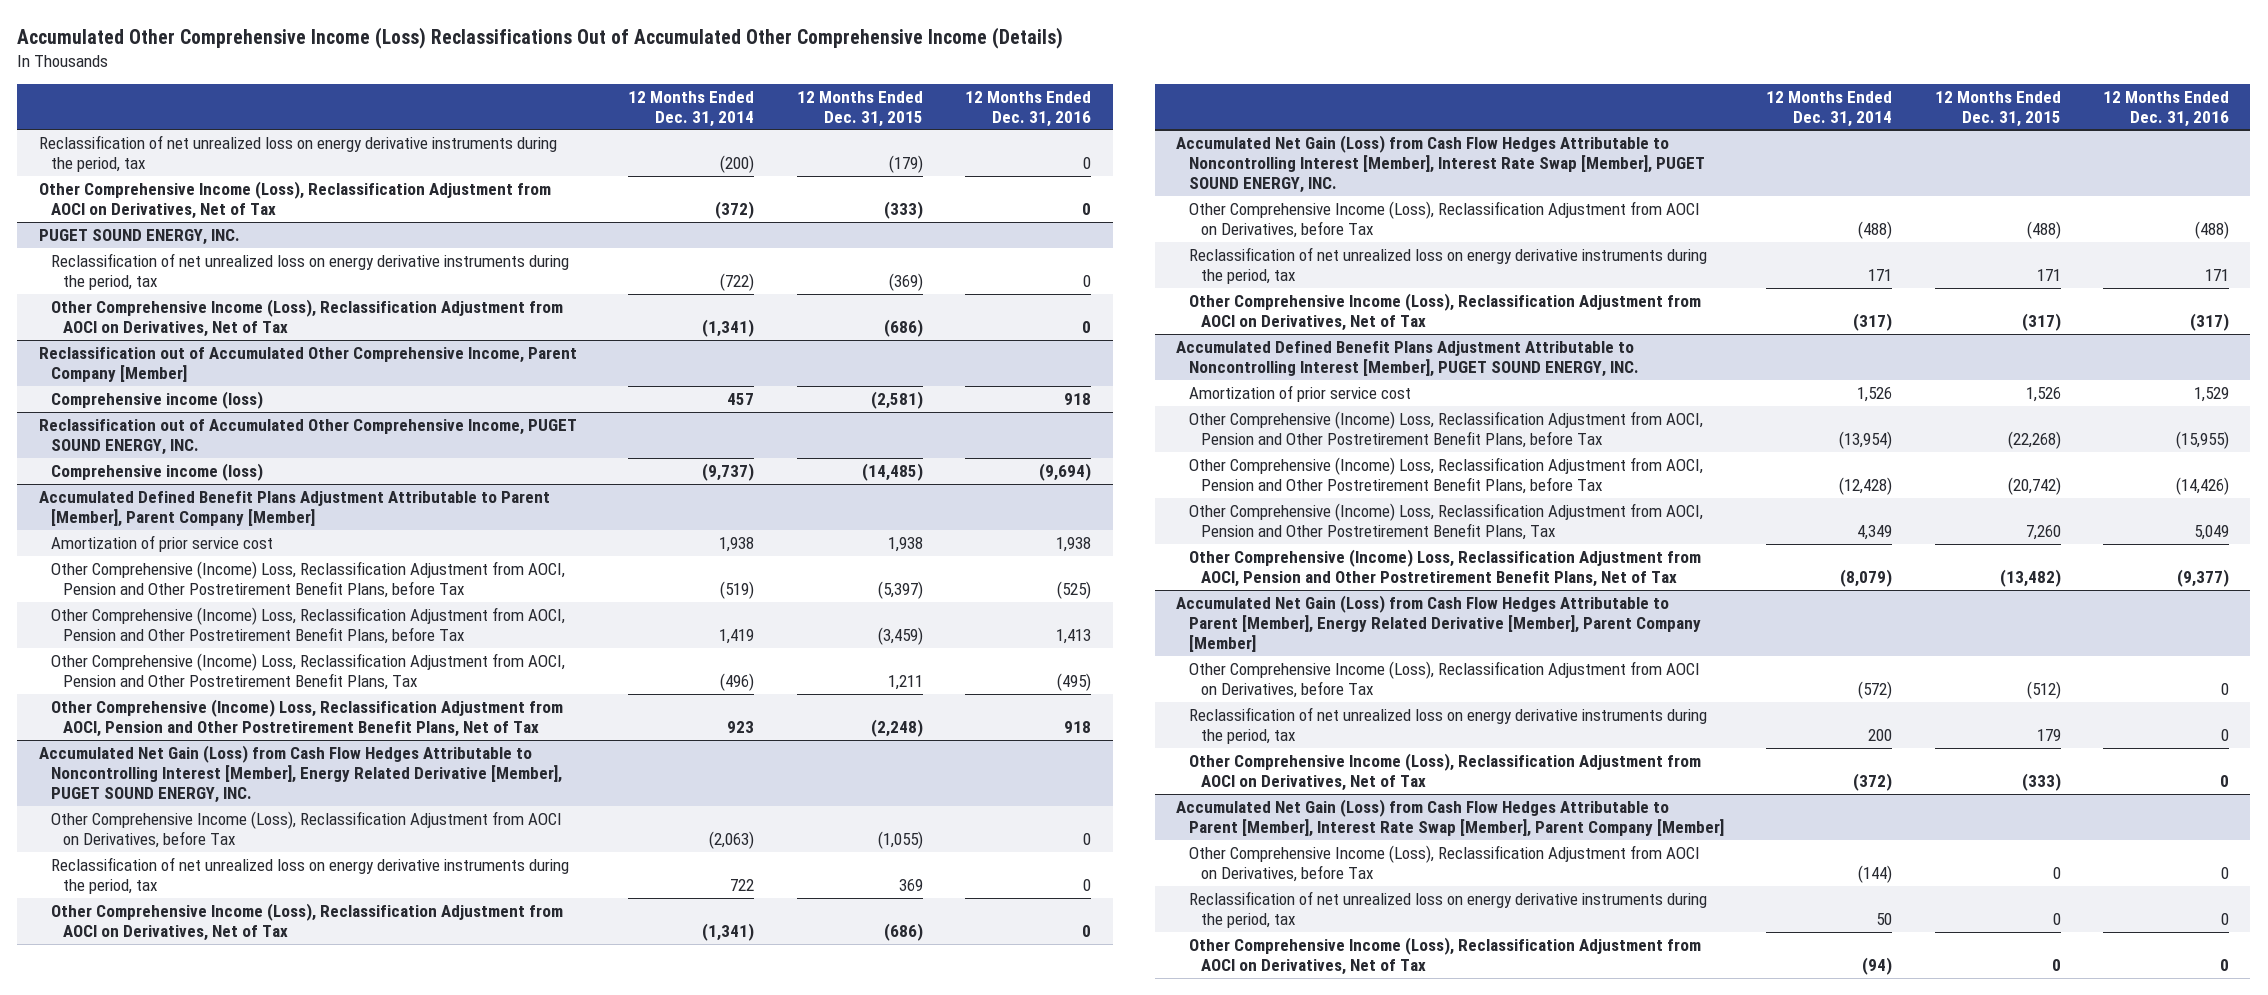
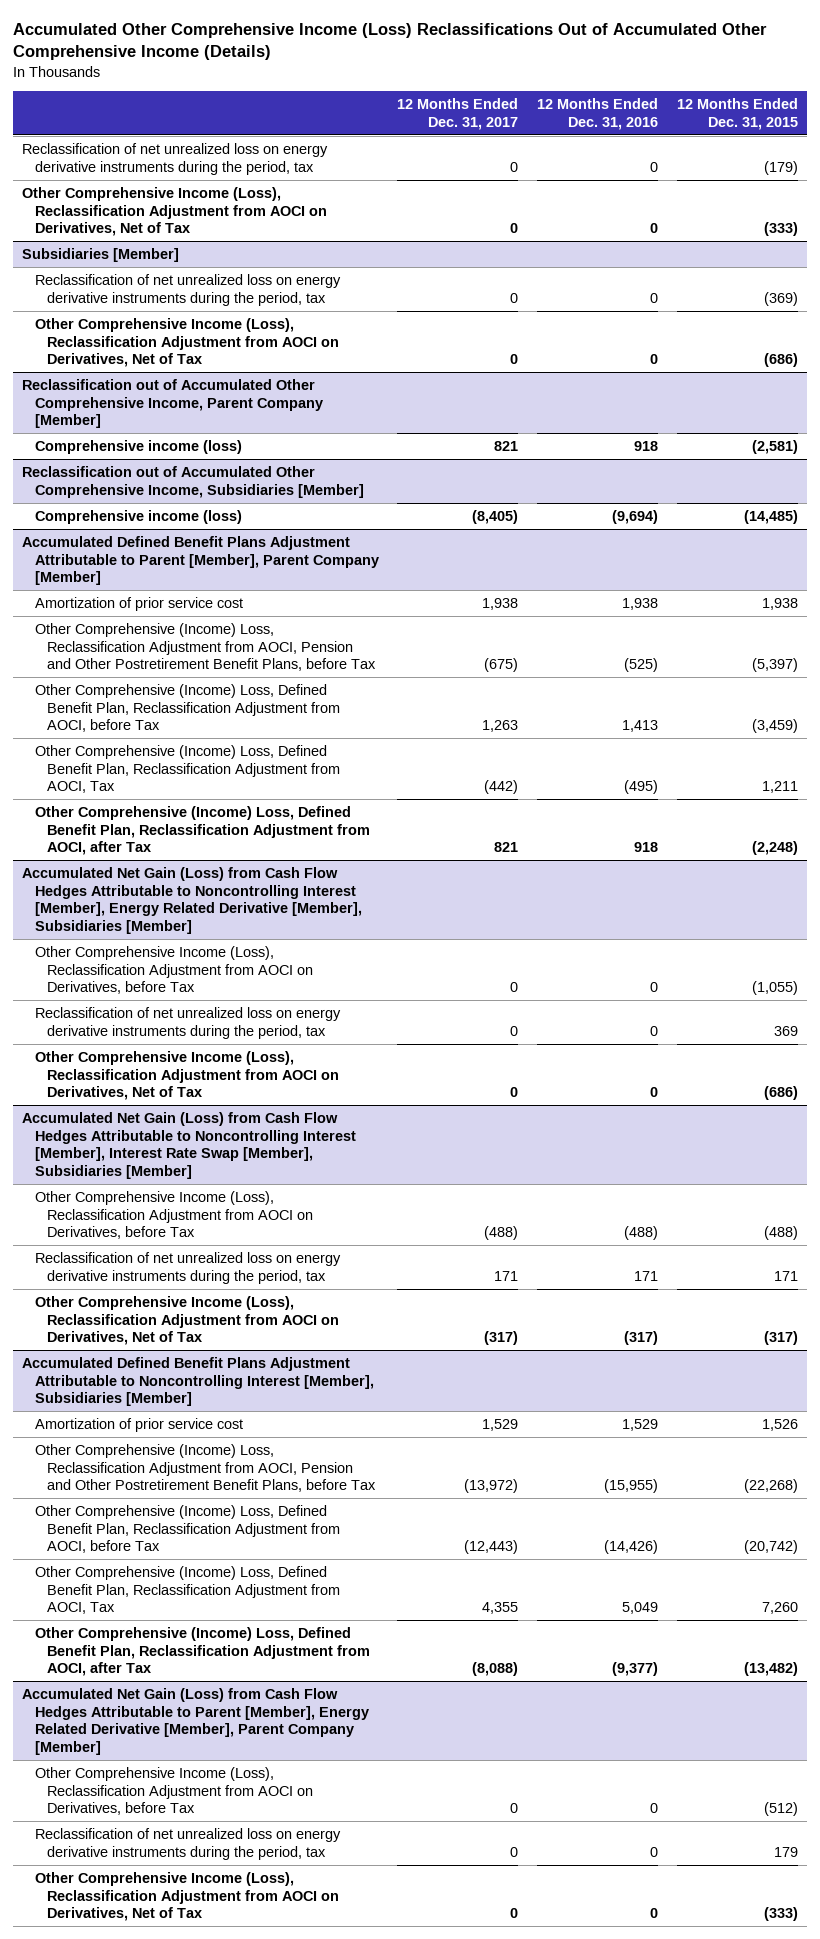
- | 12 Months Ended Dec. 31, 2014 | 12 Months Ended Dec. 31, 2015 | 12 Months Ended Dec. 31, 2016
+ | 12 Months Ended Dec. 31, 2017 | 12 Months Ended Dec. 31, 2016 | 12 Months Ended Dec. 31, 2015
- PUGET SOUND ENERGY, INC.
+ Subsidiaries [Member]
- Reclassification out of Accumulated Other Comprehensive Income, PUGET SOUND ENERGY, INC.
+ Reclassification out of Accumulated Other Comprehensive Income, Subsidiaries [Member]
@ Accumulated Defined Benefit Plans Adjustment Attributable to Parent [Member], Parent Company [Member]
- Other Comprehensive (Income) Loss, Reclassification Adjustment from AOCI, Pension and Other Postretirement Benefit Plans, before Tax | 1,419 | (3,459) | 1,413
- Other Comprehensive (Income) Loss, Reclassification Adjustment from AOCI, Pension and Other Postretirement Benefit Plans, Tax | (496) | 1,211 | (495)
- Other Comprehensive (Income) Loss, Reclassification Adjustment from AOCI, Pension and Other Postretirement Benefit Plans, Net of Tax | 923 | (2,248) | 918
- Accumulated Net Gain (Loss) from Cash Flow Hedges Attributable to Noncontrolling Interest [Member], Energy Related Derivative [Member], PUGET SOUND ENERGY, INC.
@ Accumulated Defined Benefit Plans Adjustment Attributable to Parent [Member], Parent Company [Member]
+ Other Comprehensive (Income) Loss, Defined Benefit Plan, Reclassification Adjustment from AOCI, before Tax | 1,263 | 1,413 | (3,459)
+ Other Comprehensive (Income) Loss, Defined Benefit Plan, Reclassification Adjustment from AOCI, Tax | (442) | (495) | 1,211
+ Other Comprehensive (Income) Loss, Defined Benefit Plan, Reclassification Adjustment from AOCI, after Tax | 821 | 918 | (2,248)
+ Accumulated Net Gain (Loss) from Cash Flow Hedges Attributable to Noncontrolling Interest [Member], Energy Related Derivative [Member], Subsidiaries [Member]
- Accumulated Net Gain (Loss) from Cash Flow Hedges Attributable to Noncontrolling Interest [Member], Interest Rate Swap [Member], PUGET SOUND ENERGY, INC.
+ Accumulated Net Gain (Loss) from Cash Flow Hedges Attributable to Noncontrolling Interest [Member], Interest Rate Swap [Member], Subsidiaries [Member]
- Accumulated Defined Benefit Plans Adjustment Attributable to Noncontrolling Interest [Member], PUGET SOUND ENERGY, INC.
+ Accumulated Defined Benefit Plans Adjustment Attributable to Noncontrolling Interest [Member], Subsidiaries [Member]
- Other Comprehensive (Income) Loss, Reclassification Adjustment from AOCI, Pension and Other Postretirement Benefit Plans, before Tax | (12,428) | (20,742) | (14,426)
- Other Comprehensive (Income) Loss, Reclassification Adjustment from AOCI, Pension and Other Postretirement Benefit Plans, Tax | 4,349 | 7,260 | 5,049
- Other Comprehensive (Income) Loss, Reclassification Adjustment from AOCI, Pension and Other Postretirement Benefit Plans, Net of Tax | (8,079) | (13,482) | (9,377)
+ Other Comprehensive (Income) Loss, Defined Benefit Plan, Reclassification Adjustment from AOCI, before Tax | (12,443) | (14,426) | (20,742)
+ Other Comprehensive (Income) Loss, Defined Benefit Plan, Reclassification Adjustment from AOCI, Tax | 4,355 | 5,049 | 7,260
+ Other Comprehensive (Income) Loss, Defined Benefit Plan, Reclassification Adjustment from AOCI, after Tax | (8,088) | (9,377) | (13,482)
- Accumulated Net Gain (Loss) from Cash Flow Hedges Attributable to Parent [Member], Interest Rate Swap [Member], Parent Company [Member]
- Other Comprehensive Income (Loss), Reclassification Adjustment from AOCI on Derivatives, before Tax | (144) | 0 | 0
- Reclassification of net unrealized loss on energy derivative instruments during the period, tax | 50 | 0 | 0
- Other Comprehensive Income (Loss), Reclassification Adjustment from AOCI on Derivatives, Net of Tax | (94) | 0 | 0

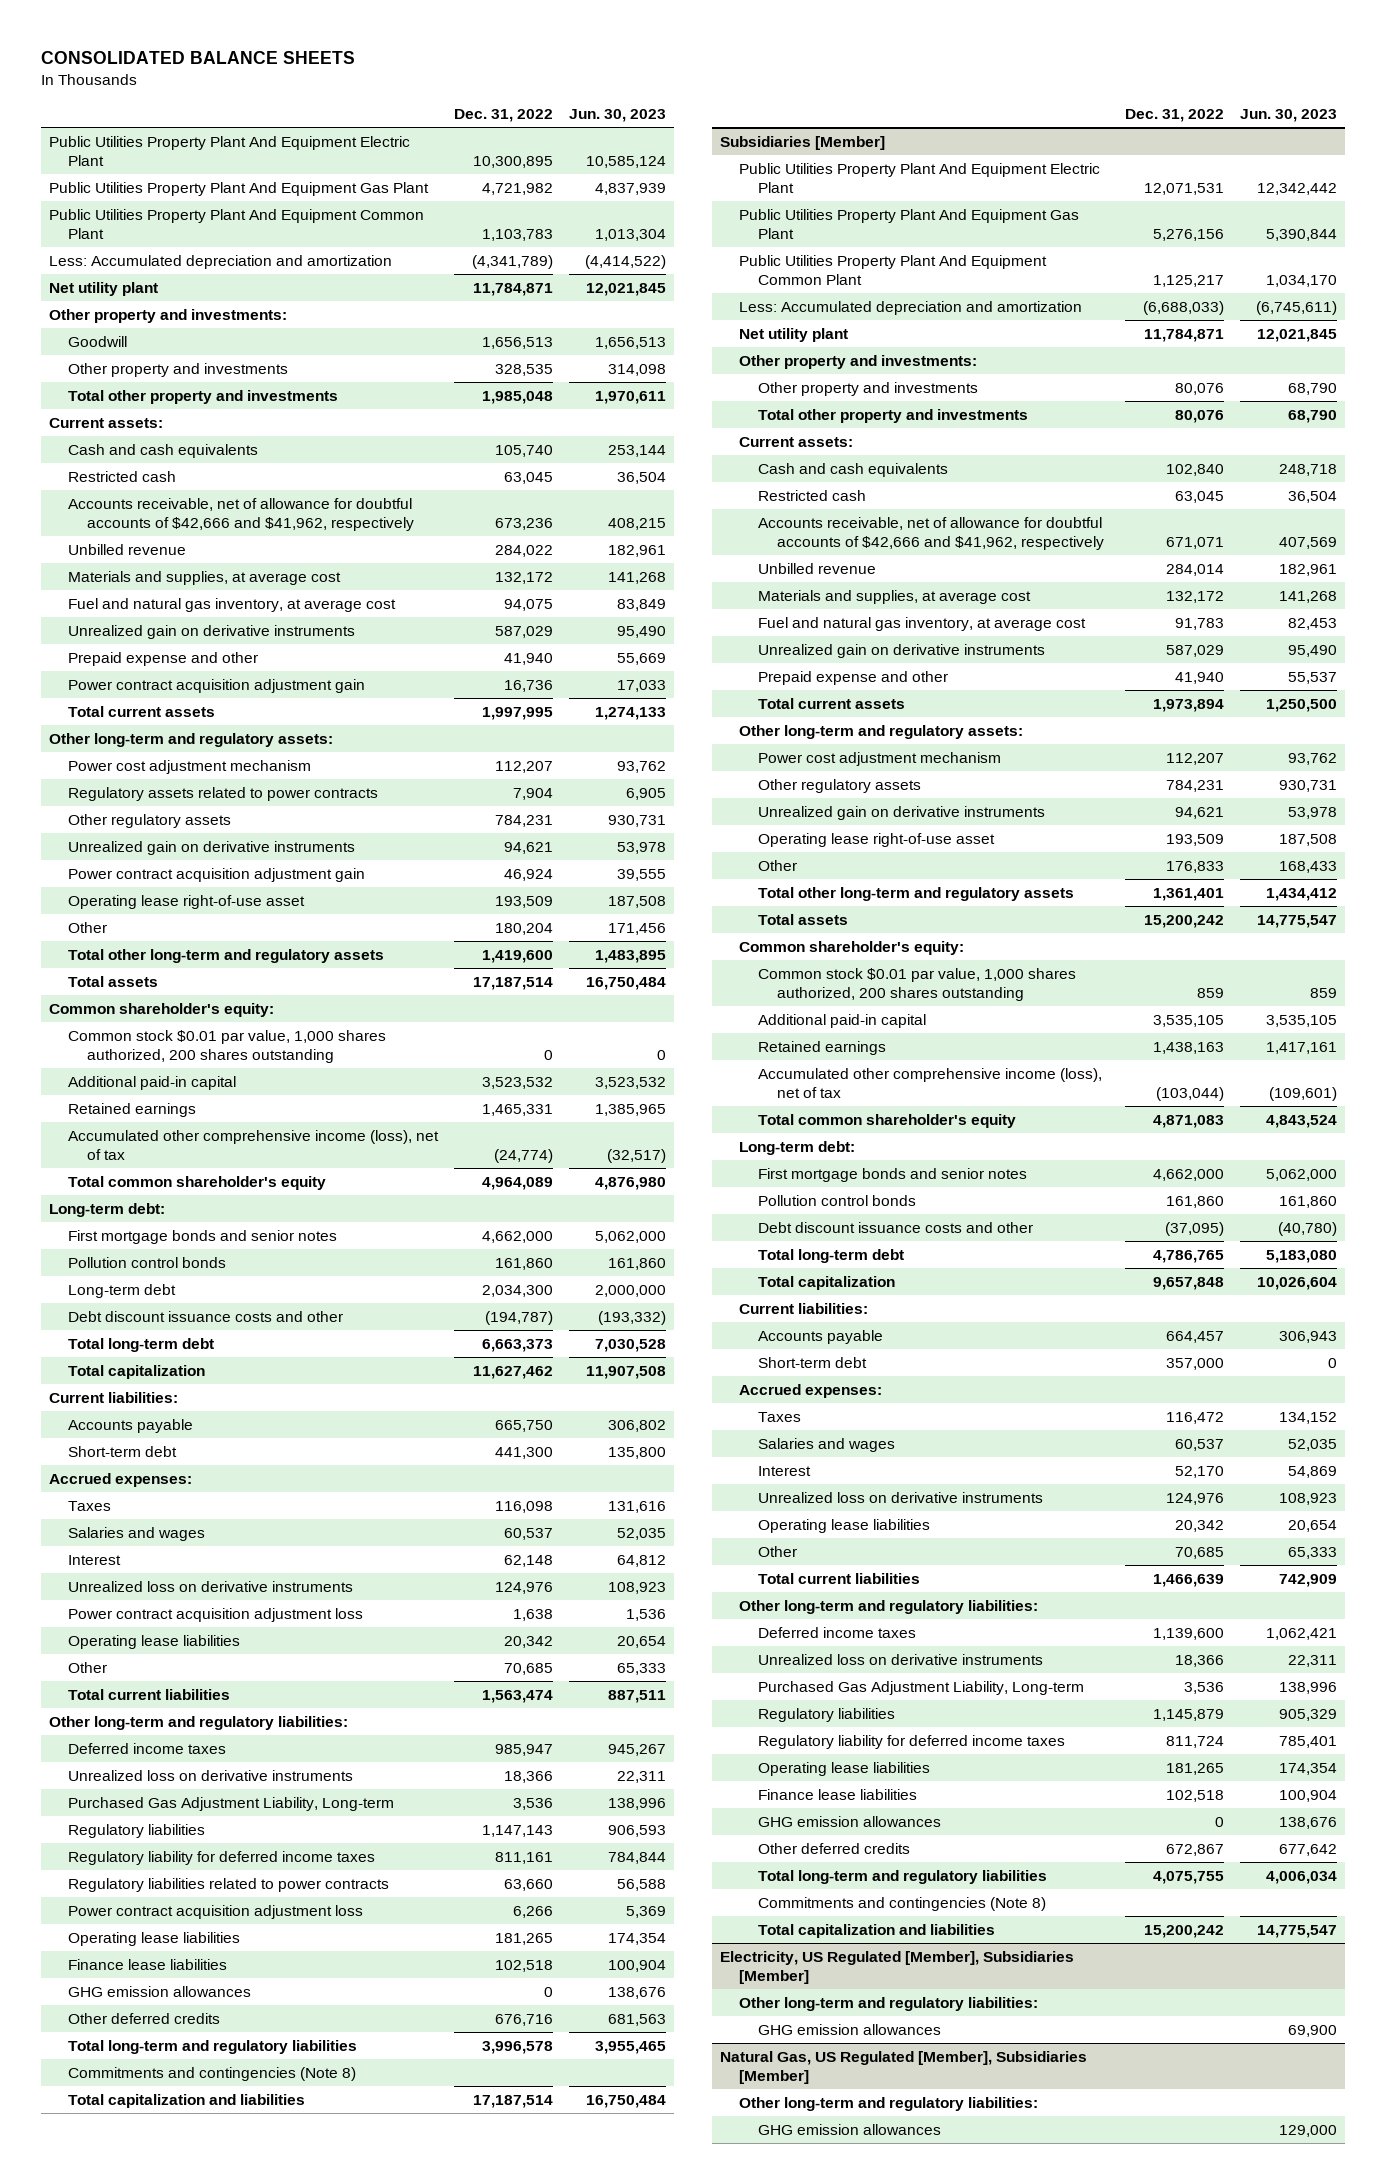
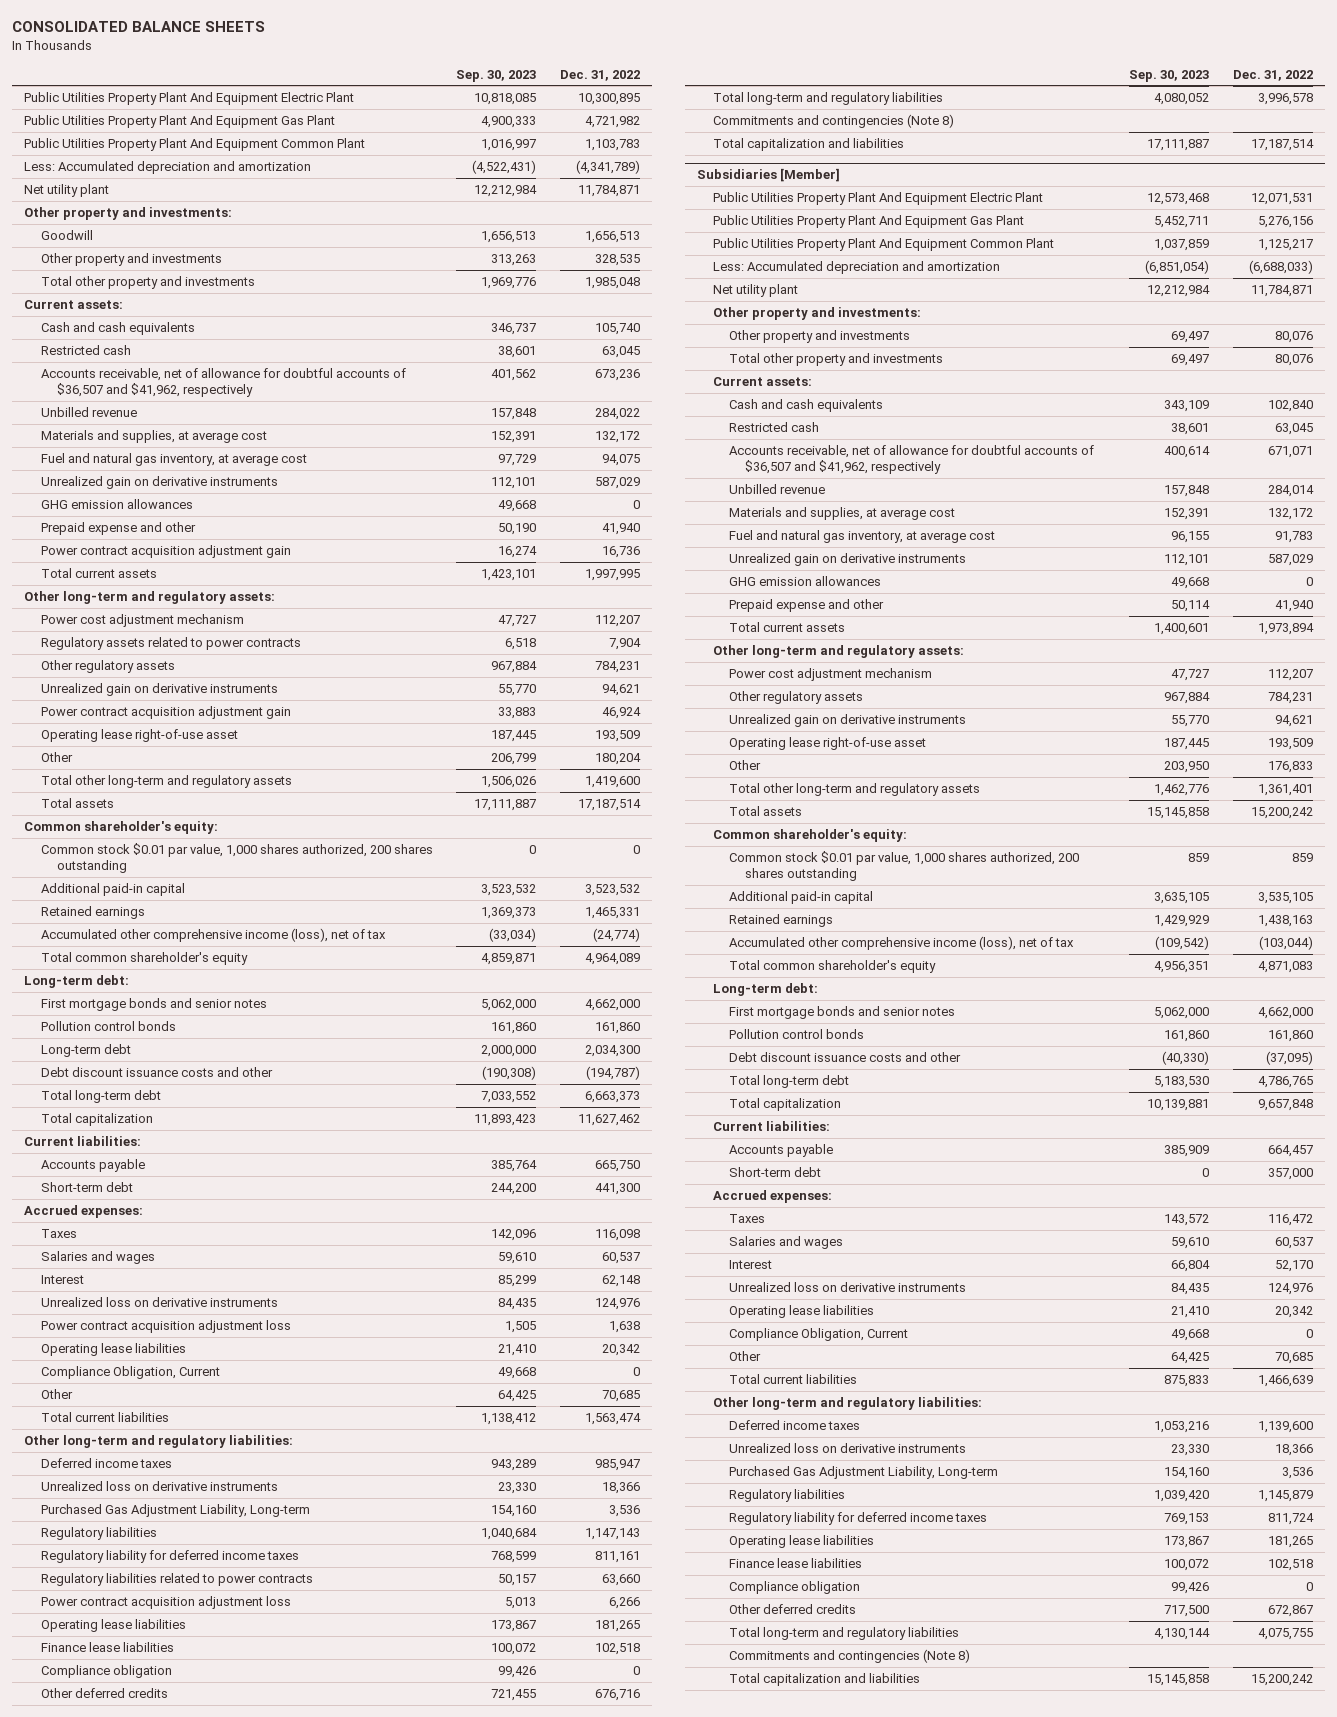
- | Dec. 31, 2022 | Jun. 30, 2023
+ | Sep. 30, 2023 | Dec. 31, 2022
- Accounts receivable, net of allowance for doubtful accounts of $42,666 and $41,962, respectively | 673,236 | 408,215
+ Accounts receivable, net of allowance for doubtful accounts of $36,507 and $41,962, respectively | 401,562 | 673,236
moved up: GHG emission allowances | 49,668 | 0
+ Compliance Obligation, Current | 49,668 | 0
+ Compliance obligation | 99,426 | 0
@ Subsidiaries [Member]
- Accounts receivable, net of allowance for doubtful accounts of $42,666 and $41,962, respectively | 671,071 | 407,569
+ Accounts receivable, net of allowance for doubtful accounts of $36,507 and $41,962, respectively | 400,614 | 671,071
moved up: GHG emission allowances | 49,668 | 0
+ Compliance Obligation, Current | 49,668 | 0
+ Compliance obligation | 99,426 | 0
- Electricity, US Regulated [Member], Subsidiaries [Member]
- Other long-term and regulatory liabilities:
- GHG emission allowances | | 69,900
- Natural Gas, US Regulated [Member], Subsidiaries [Member]
- Other long-term and regulatory liabilities:
- GHG emission allowances | | 129,000

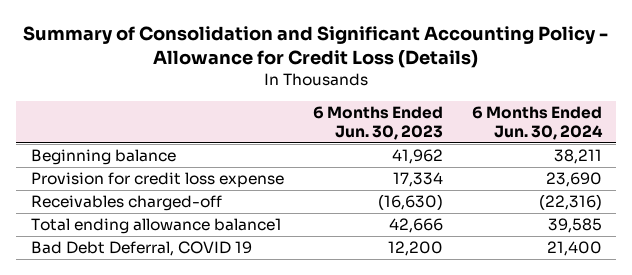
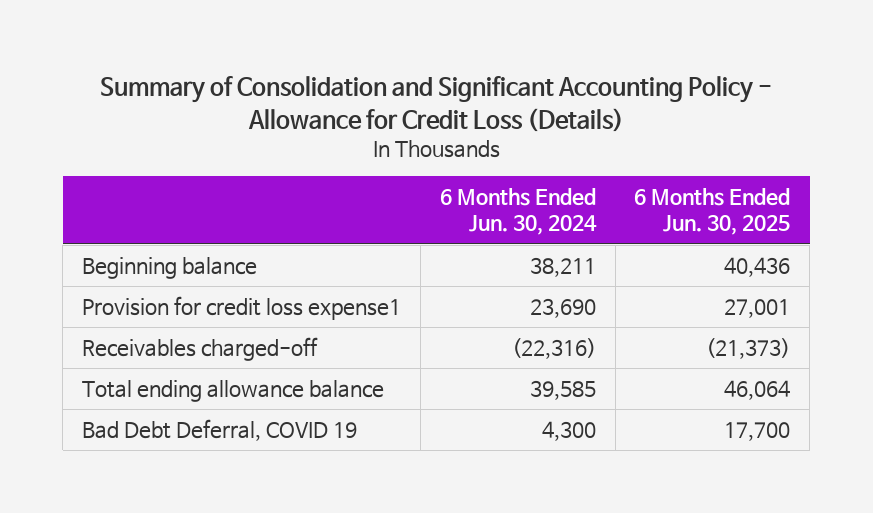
- | 6 Months Ended Jun. 30, 2023 | 6 Months Ended Jun. 30, 2024
+ | 6 Months Ended Jun. 30, 2024 | 6 Months Ended Jun. 30, 2025
- Provision for credit loss expense | 17,334 | 23,690
+ Provision for credit loss expense1 | 23,690 | 27,001
- Total ending allowance balance1 | 42,666 | 39,585
- Bad Debt Deferral, COVID 19 | 12,200 | 21,400
+ Total ending allowance balance | 39,585 | 46,064
+ Bad Debt Deferral, COVID 19 | 4,300 | 17,700

